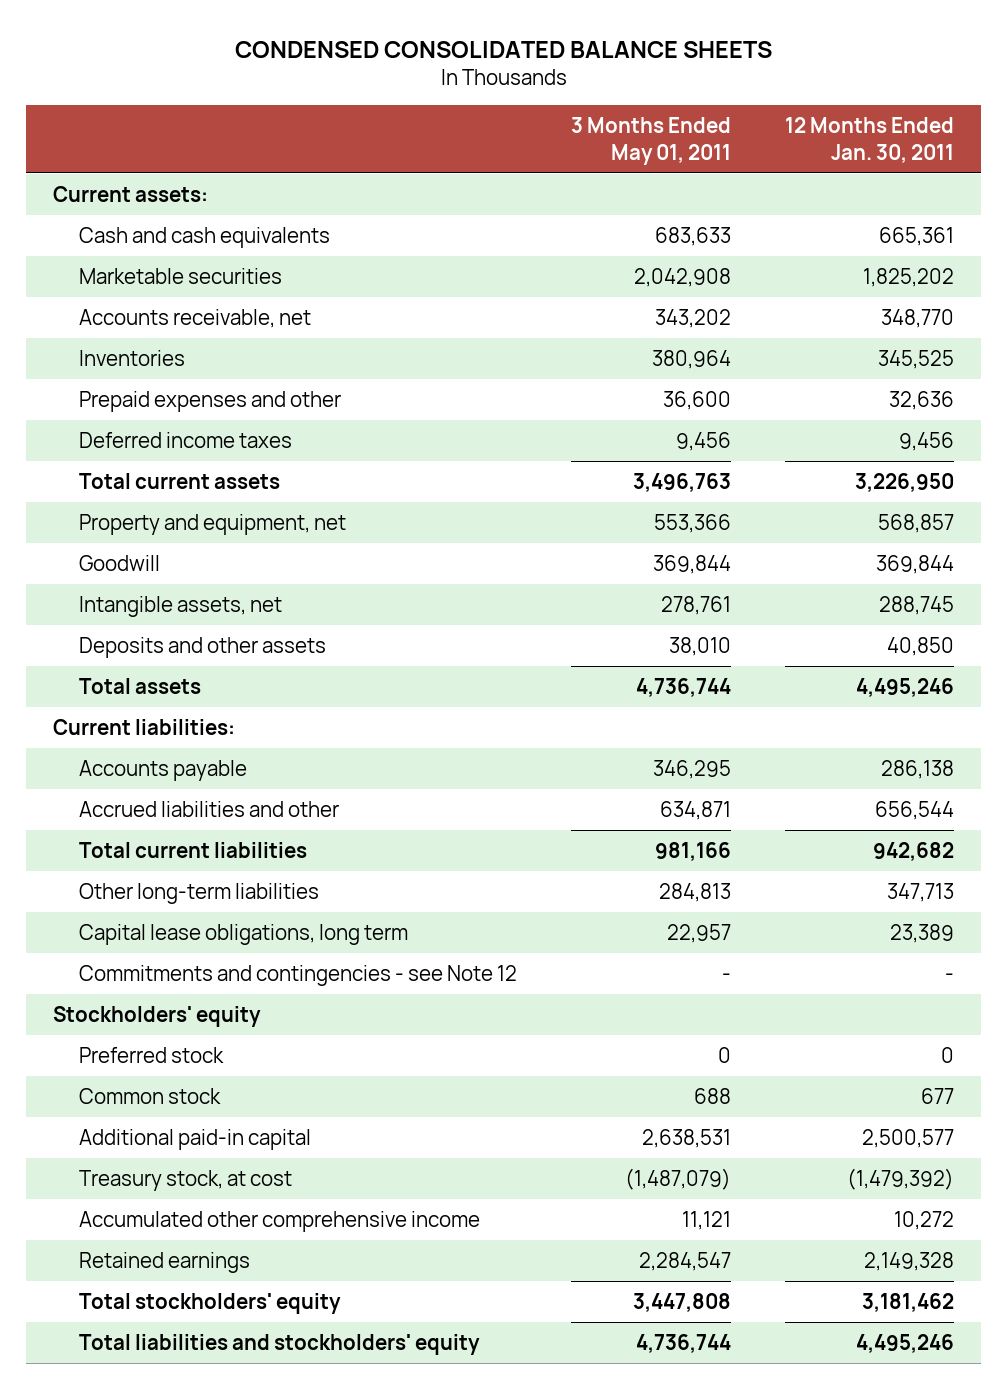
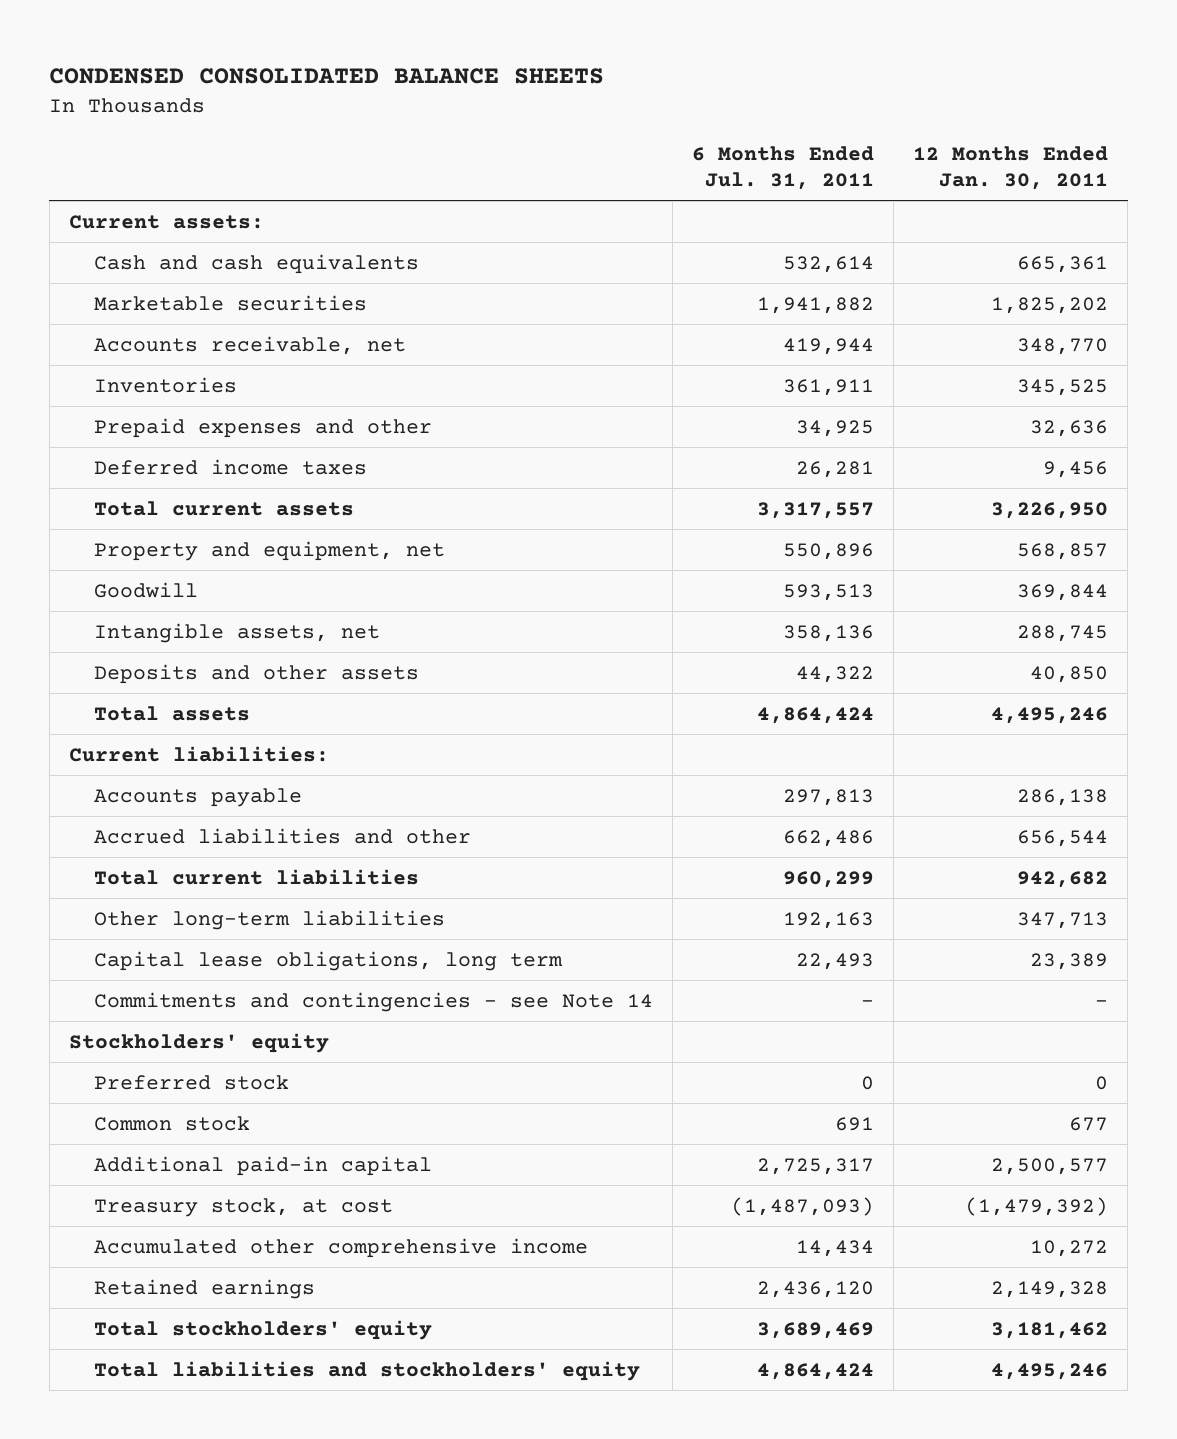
- | 3 Months Ended May 01, 2011 | 12 Months Ended Jan. 30, 2011
+ | 6 Months Ended Jul. 31, 2011 | 12 Months Ended Jan. 30, 2011
- Commitments and contingencies - see Note 12 | - | -
+ Commitments and contingencies - see Note 14 | - | -

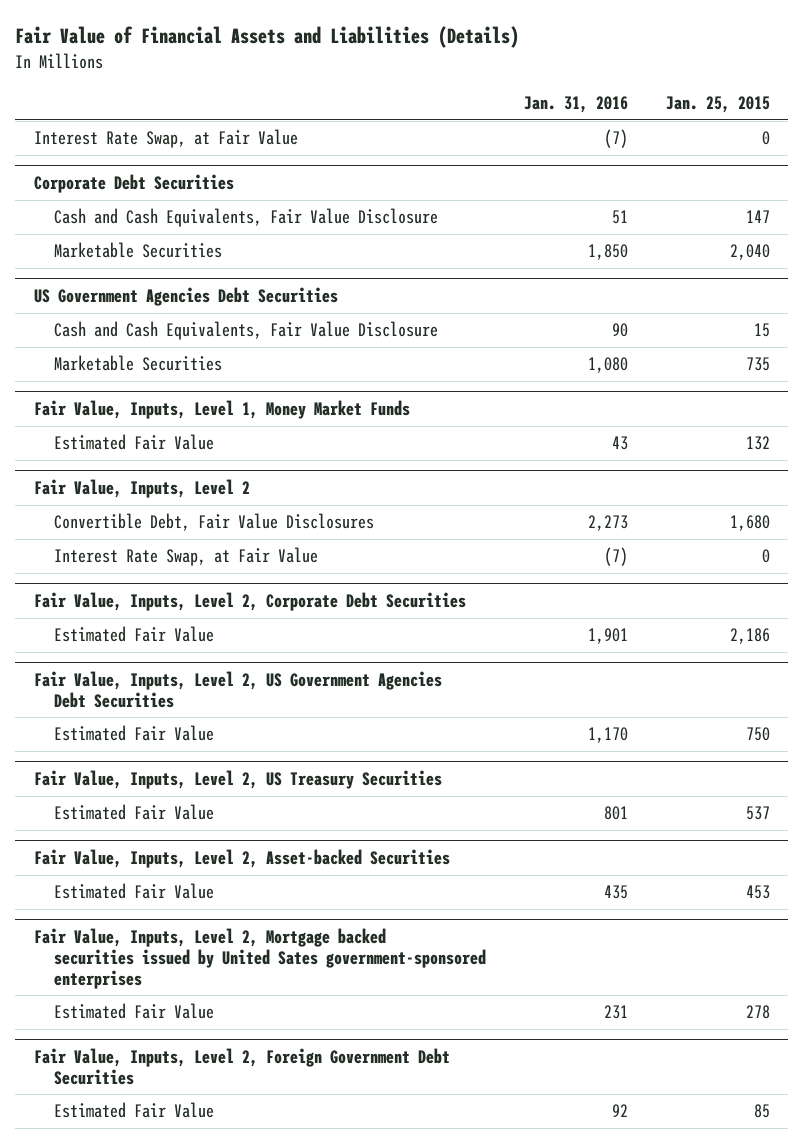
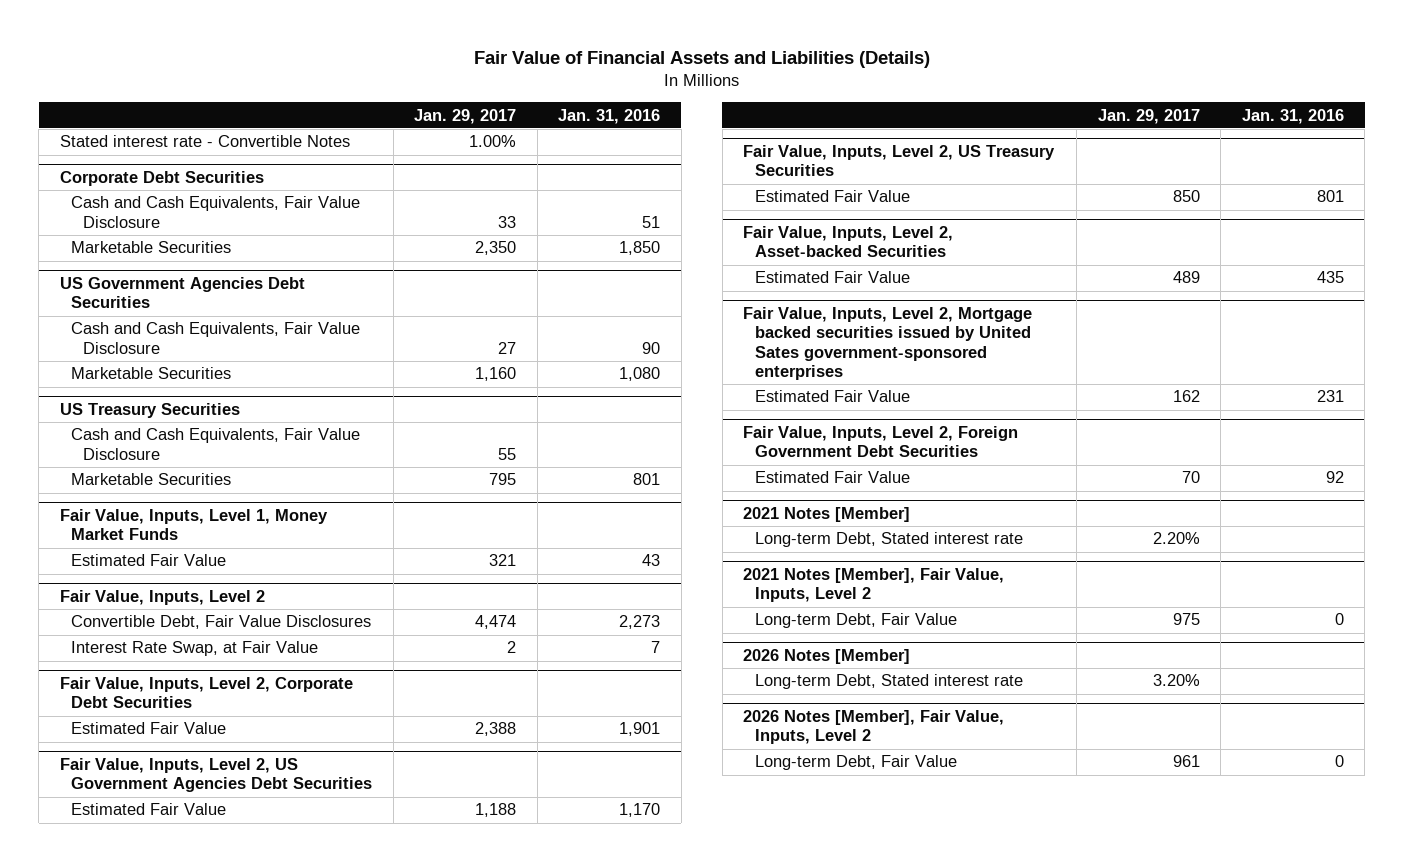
- | Jan. 31, 2016 | Jan. 25, 2015
+ | Jan. 29, 2017 | Jan. 31, 2016
- Interest Rate Swap, at Fair Value | (7) | 0
+ Stated interest rate - Convertible Notes | 1.00% |
+ US Treasury Securities
+ Cash and Cash Equivalents, Fair Value Disclosure | 55 |
+ Marketable Securities | 795 | 801
@ Fair Value, Inputs, Level 2
- Interest Rate Swap, at Fair Value | (7) | 0
+ Interest Rate Swap, at Fair Value | 2 | 7
+ 2021 Notes [Member]
+ Long-term Debt, Stated interest rate | 2.20% |
+ 2021 Notes [Member], Fair Value, Inputs, Level 2
+ Long-term Debt, Fair Value | 975 | 0
+ 2026 Notes [Member]
+ Long-term Debt, Stated interest rate | 3.20% |
+ 2026 Notes [Member], Fair Value, Inputs, Level 2
+ Long-term Debt, Fair Value | 961 | 0

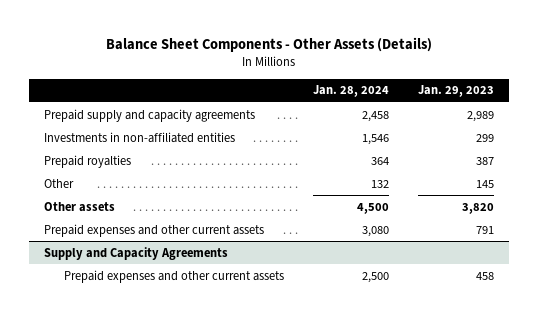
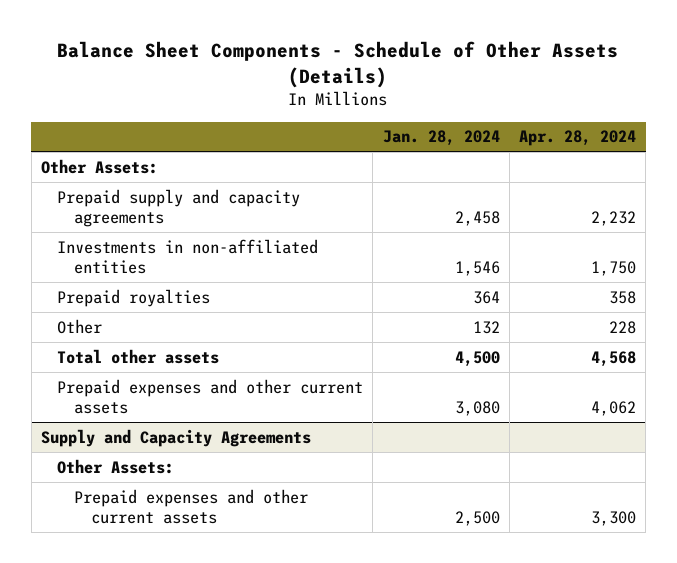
- Balance Sheet Components - Other Assets (Details)
+ Balance Sheet Components - Schedule of Other Assets (Details)
- | Jan. 28, 2024 | Jan. 29, 2023
+ | Jan. 28, 2024 | Apr. 28, 2024
+ Other Assets:
- Other assets | 4,500 | 3,820
+ Total other assets | 4,500 | 4,568
@ Supply and Capacity Agreements
+ Other Assets:

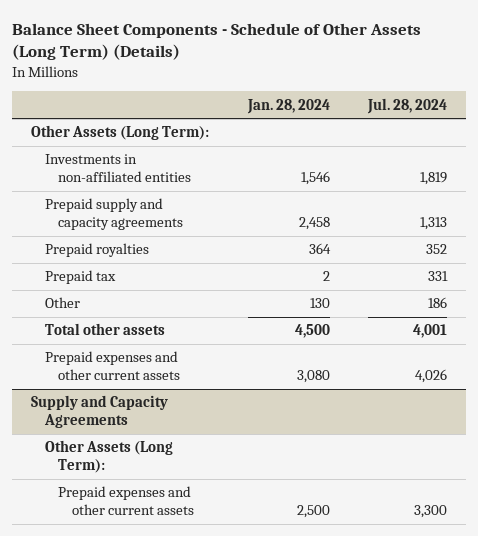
- Balance Sheet Components - Schedule of Other Assets (Details)
+ Balance Sheet Components - Schedule of Other Assets (Long Term) (Details)
- | Jan. 28, 2024 | Apr. 28, 2024
+ | Jan. 28, 2024 | Jul. 28, 2024
- Other Assets:
+ Other Assets (Long Term):
moved down: Prepaid supply and capacity agreements | 2,458 | 1,313
- Other | 132 | 228
+ Prepaid tax | 2 | 331
+ Other | 130 | 186
@ Supply and Capacity Agreements
- Other Assets:
+ Other Assets (Long Term):

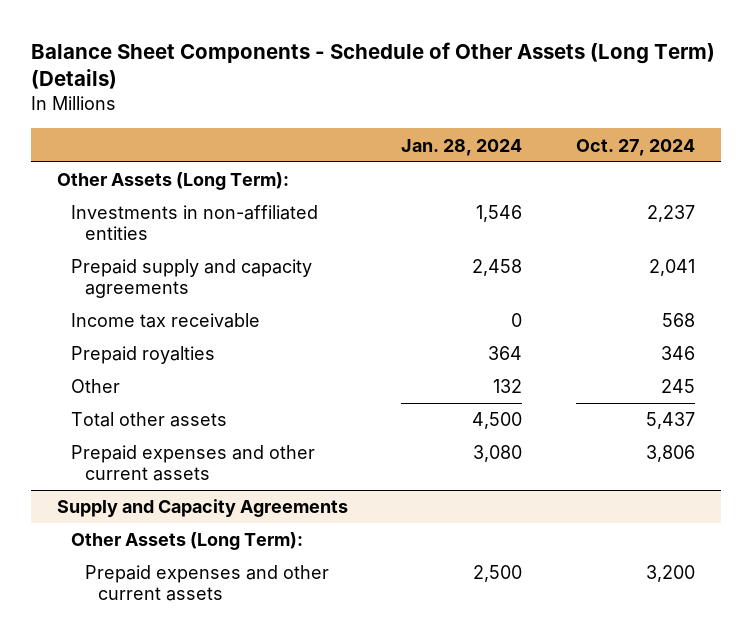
- | Jan. 28, 2024 | Jul. 28, 2024
+ | Jan. 28, 2024 | Oct. 27, 2024
+ Income tax receivable | 0 | 568
- Prepaid tax | 2 | 331
- Other | 130 | 186
+ Other | 132 | 245

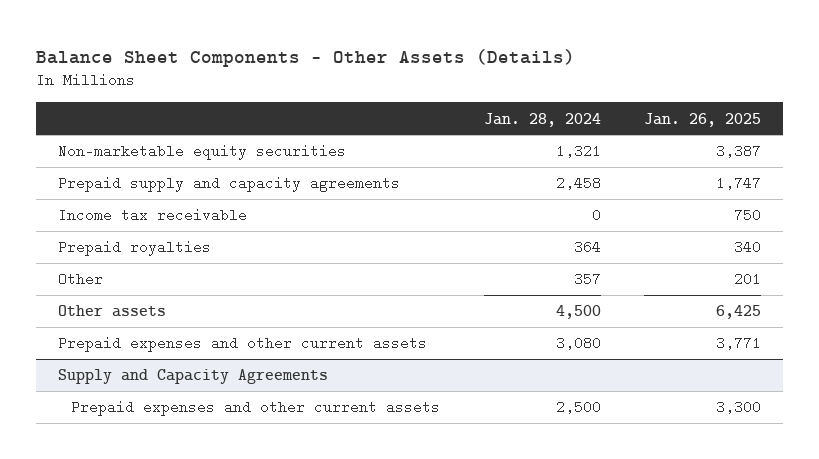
- Balance Sheet Components - Schedule of Other Assets (Long Term) (Details)
+ Balance Sheet Components - Other Assets (Details)
- | Jan. 28, 2024 | Oct. 27, 2024
+ | Jan. 28, 2024 | Jan. 26, 2025
- Other Assets (Long Term):
- Investments in non-affiliated entities | 1,546 | 2,237
+ Non-marketable equity securities | 1,321 | 3,387
- Other | 132 | 245
- Total other assets | 4,500 | 5,437
+ Other | 357 | 201
+ Other assets | 4,500 | 6,425
@ Supply and Capacity Agreements
- Other Assets (Long Term):

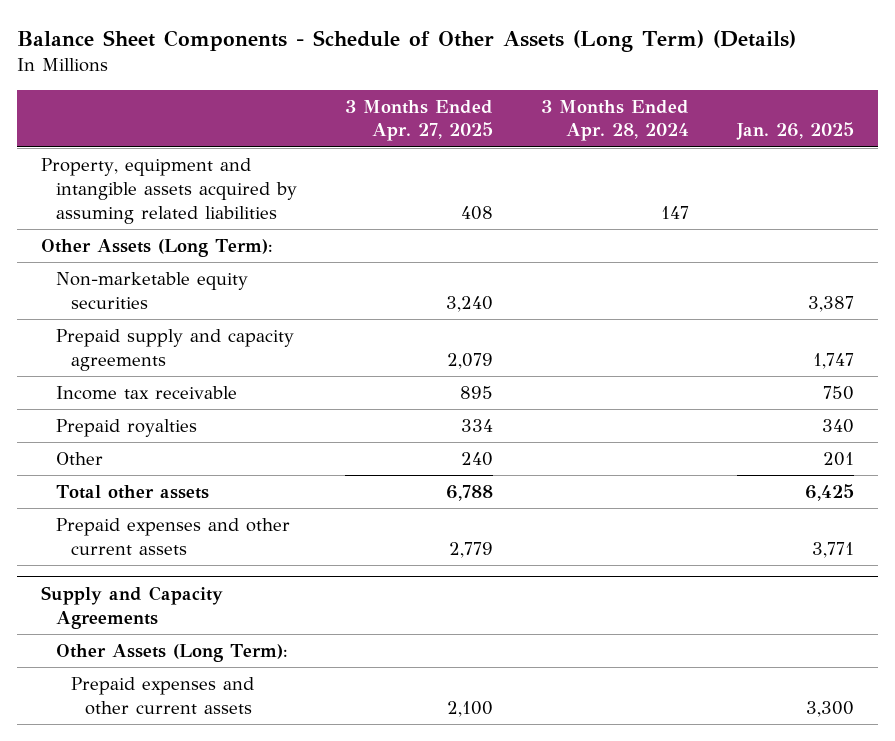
- Balance Sheet Components - Other Assets (Details)
+ Balance Sheet Components - Schedule of Other Assets (Long Term) (Details)
- | Jan. 28, 2024 | Jan. 26, 2025
+ | 3 Months Ended Apr. 27, 2025 | 3 Months Ended Apr. 28, 2024 | Jan. 26, 2025
+ Property, equipment and intangible assets acquired by assuming related liabilities | 408 | 147 |
+ Other Assets (Long Term):
- Other assets | 4,500 | 6,425
+ Total other assets | 6,788 | | 6,425
@ Supply and Capacity Agreements
+ Other Assets (Long Term):

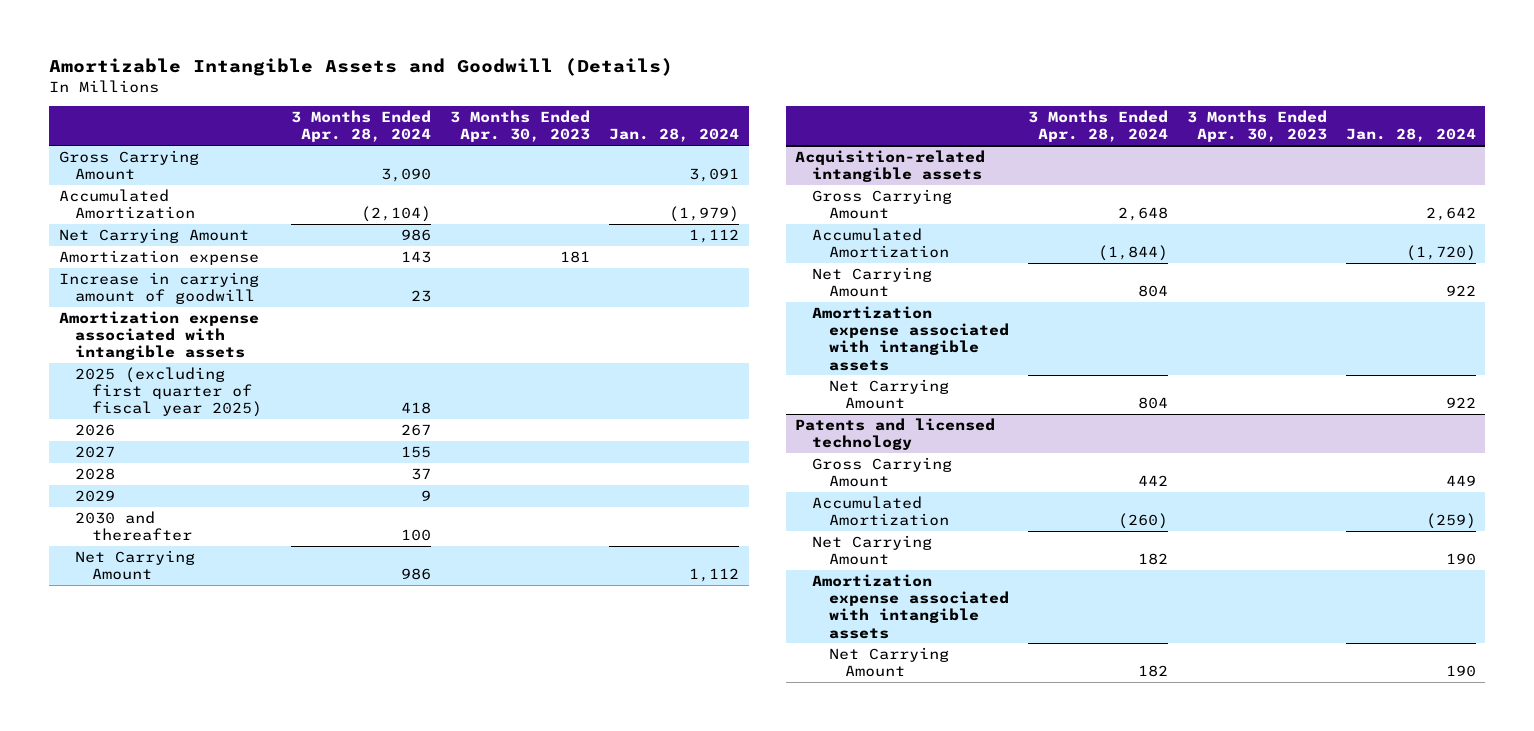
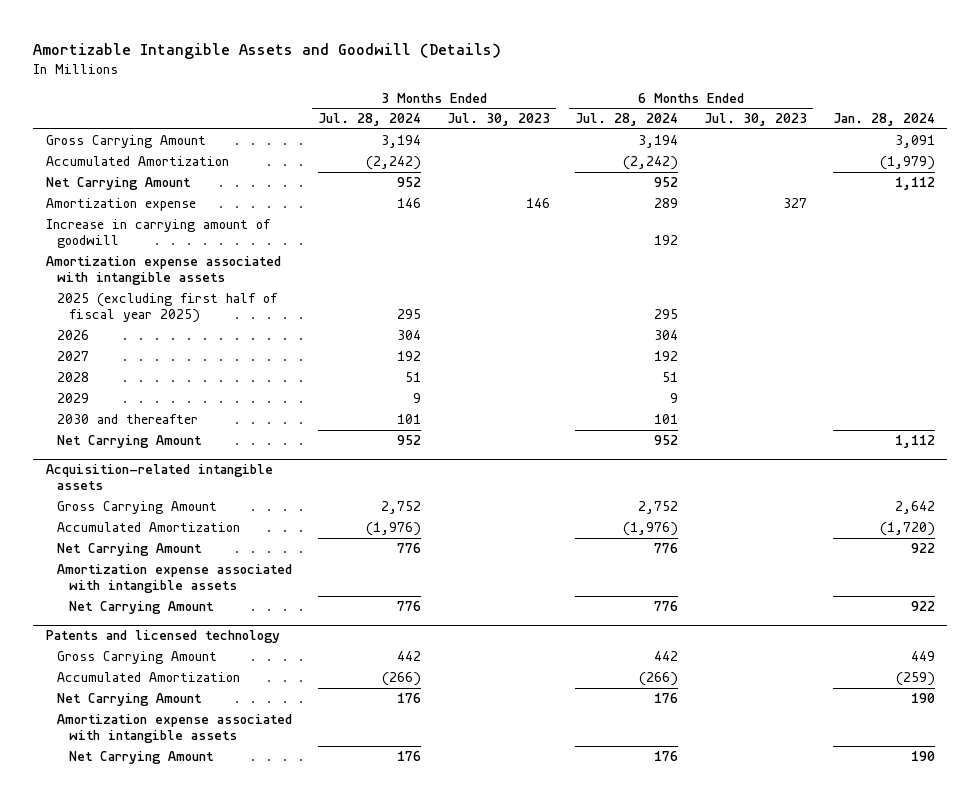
- | 3 Months Ended Apr. 28, 2024 | 3 Months Ended Apr. 30, 2023 | Jan. 28, 2024
+ | 3 Months Ended Jul. 28, 2024 | 3 Months Ended Jul. 30, 2023 | 6 Months Ended Jul. 28, 2024 | 6 Months Ended Jul. 30, 2023 | Jan. 28, 2024
- 2025 (excluding first quarter of fiscal year 2025) | 418 | |
+ 2025 (excluding first half of fiscal year 2025) | 295 | | 295 | |

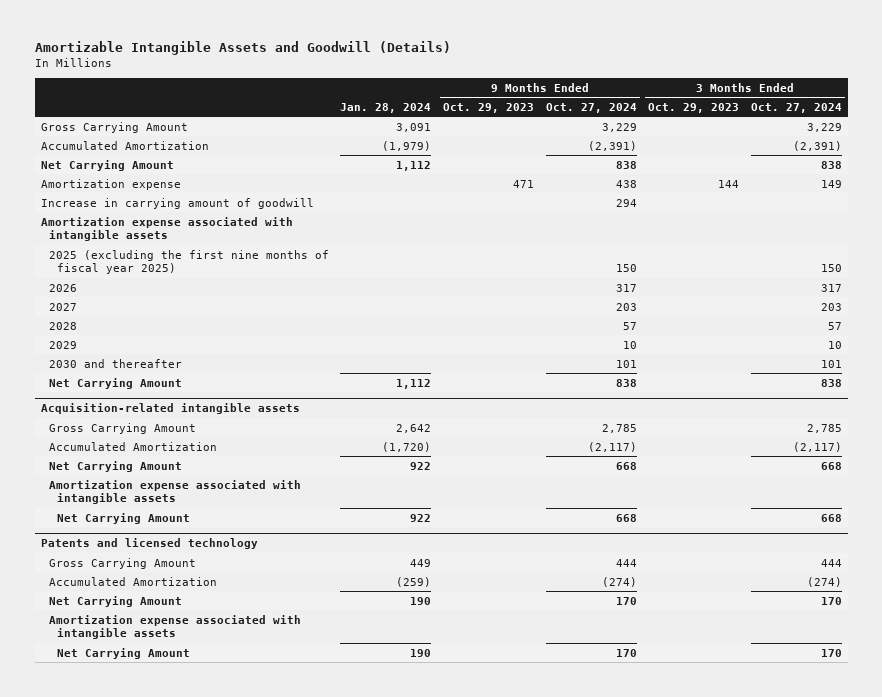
- | 3 Months Ended Jul. 28, 2024 | 3 Months Ended Jul. 30, 2023 | 6 Months Ended Jul. 28, 2024 | 6 Months Ended Jul. 30, 2023 | Jan. 28, 2024
+ | Jan. 28, 2024 | 9 Months Ended Oct. 29, 2023 | 9 Months Ended Oct. 27, 2024 | 3 Months Ended Oct. 29, 2023 | 3 Months Ended Oct. 27, 2024
- 2025 (excluding first half of fiscal year 2025) | 295 | | 295 | |
+ 2025 (excluding the first nine months of fiscal year 2025) | | | 150 | | 150

